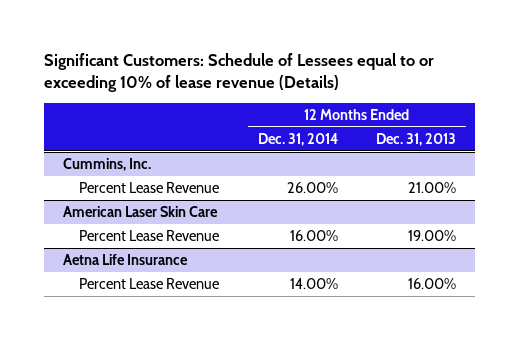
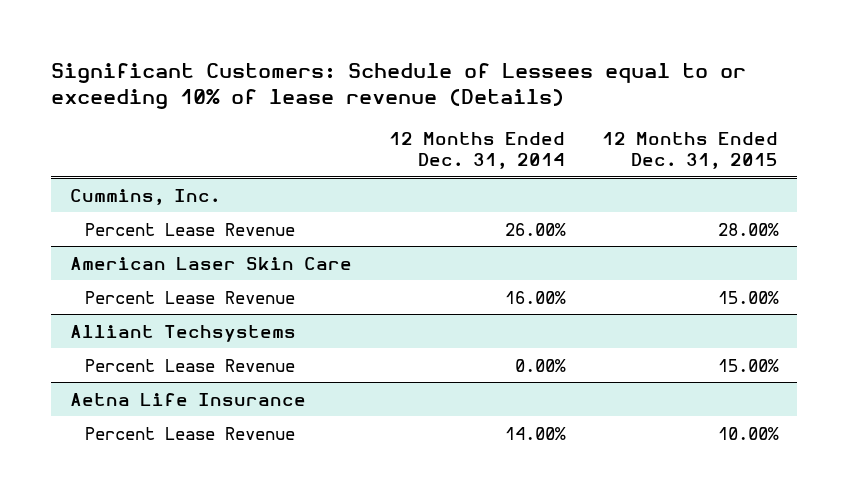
- | 12 Months Ended Dec. 31, 2014 | 12 Months Ended Dec. 31, 2013
+ | 12 Months Ended Dec. 31, 2014 | 12 Months Ended Dec. 31, 2015
+ Alliant Techsystems
+ Percent Lease Revenue | 0.00% | 15.00%

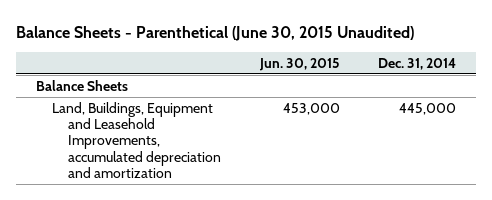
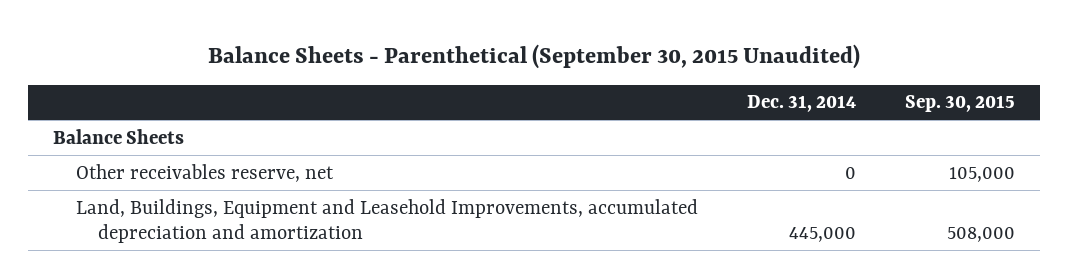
- Balance Sheets - Parenthetical (June 30, 2015 Unaudited)
+ Balance Sheets - Parenthetical (September 30, 2015 Unaudited)
- | Jun. 30, 2015 | Dec. 31, 2014
+ | Dec. 31, 2014 | Sep. 30, 2015
+ Other receivables reserve, net | 0 | 105,000

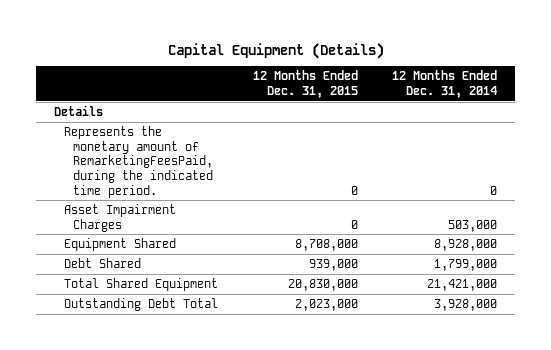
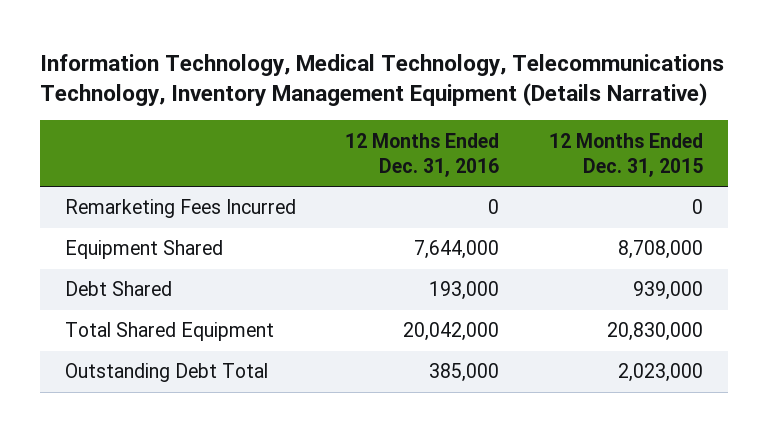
- Capital Equipment (Details)
+ Information Technology, Medical Technology, Telecommunications Technology, Inventory Management Equipment (Details Narrative)
- | 12 Months Ended Dec. 31, 2015 | 12 Months Ended Dec. 31, 2014
+ | 12 Months Ended Dec. 31, 2016 | 12 Months Ended Dec. 31, 2015
- Details
- Represents the monetary amount of RemarketingFeesPaid, during the indicated time period. | 0 | 0
- Asset Impairment Charges | 0 | 503,000
+ Remarketing Fees Incurred | 0 | 0

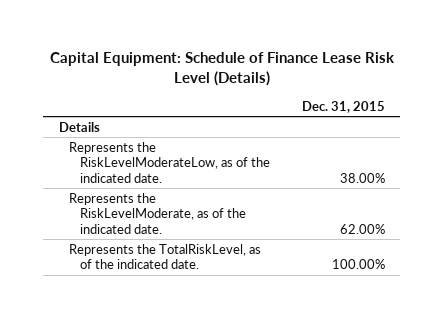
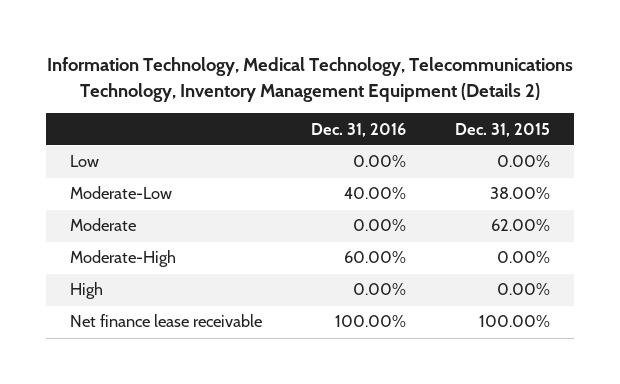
- Capital Equipment: Schedule of Finance Lease Risk Level (Details)
+ Information Technology, Medical Technology, Telecommunications Technology, Inventory Management Equipment (Details 2)
- | Dec. 31, 2015
+ | Dec. 31, 2016 | Dec. 31, 2015
- Details
- Represents the RiskLevelModerateLow, as of the indicated date. | 38.00%
- Represents the RiskLevelModerate, as of the indicated date. | 62.00%
- Represents the TotalRiskLevel, as of the indicated date. | 100.00%
+ Low | 0.00% | 0.00%
+ Moderate-Low | 40.00% | 38.00%
+ Moderate | 0.00% | 62.00%
+ Moderate-High | 60.00% | 0.00%
+ High | 0.00% | 0.00%
+ Net finance lease receivable | 100.00% | 100.00%

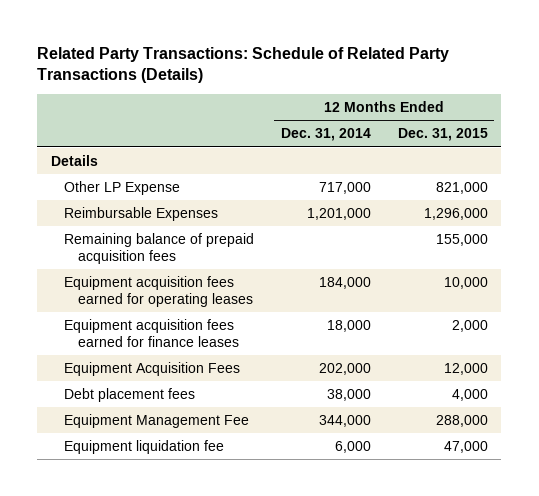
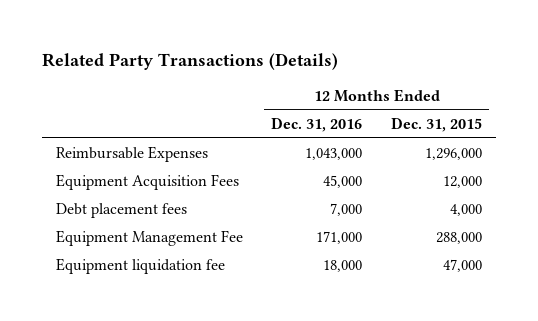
- Related Party Transactions: Schedule of Related Party Transactions (Details)
+ Related Party Transactions (Details)
- | 12 Months Ended Dec. 31, 2014 | 12 Months Ended Dec. 31, 2015
+ | 12 Months Ended Dec. 31, 2016 | 12 Months Ended Dec. 31, 2015
- Details
- Other LP Expense | 717,000 | 821,000
- Remaining balance of prepaid acquisition fees | | 155,000
- Equipment acquisition fees earned for operating leases | 184,000 | 10,000
- Equipment acquisition fees earned for finance leases | 18,000 | 2,000

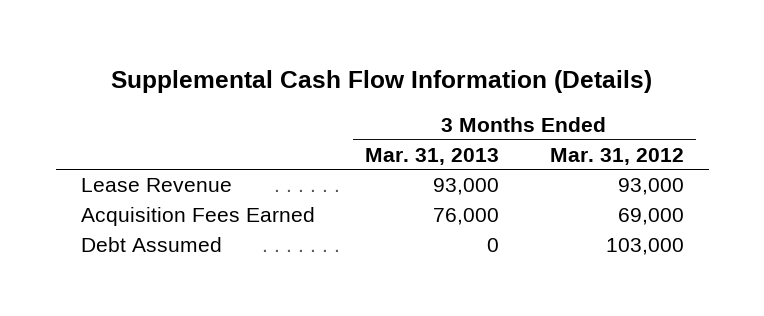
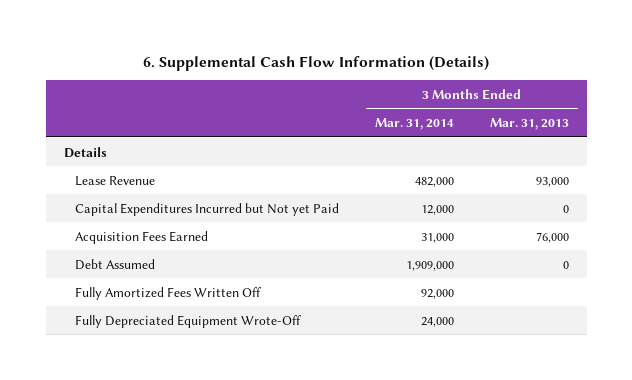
- Supplemental Cash Flow Information (Details)
+ 6. Supplemental Cash Flow Information (Details)
- | 3 Months Ended Mar. 31, 2013 | 3 Months Ended Mar. 31, 2012
+ | 3 Months Ended Mar. 31, 2014 | 3 Months Ended Mar. 31, 2013
+ Details
+ Capital Expenditures Incurred but Not yet Paid | 12,000 | 0
+ Fully Amortized Fees Written Off | 92,000 |
+ Fully Depreciated Equipment Wrote-Off | 24,000 |

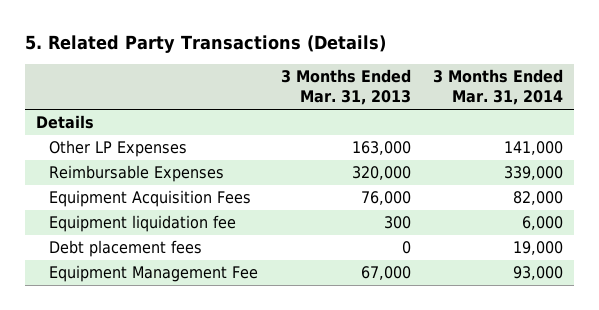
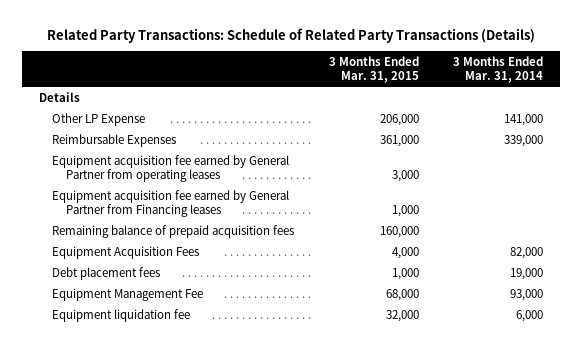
- 5. Related Party Transactions (Details)
+ Related Party Transactions: Schedule of Related Party Transactions (Details)
- | 3 Months Ended Mar. 31, 2013 | 3 Months Ended Mar. 31, 2014
+ | 3 Months Ended Mar. 31, 2015 | 3 Months Ended Mar. 31, 2014
- Other LP Expenses | 163,000 | 141,000
+ Other LP Expense | 206,000 | 141,000
+ Equipment acquisition fee earned by General Partner from operating leases | 3,000 |
+ Equipment acquisition fee earned by General Partner from Financing leases | 1,000 |
+ Remaining balance of prepaid acquisition fees | 160,000 |
moved down: Equipment liquidation fee | 32,000 | 6,000

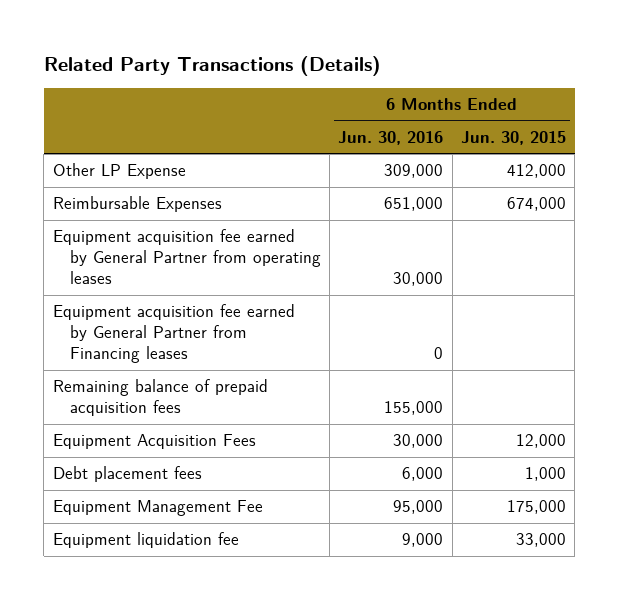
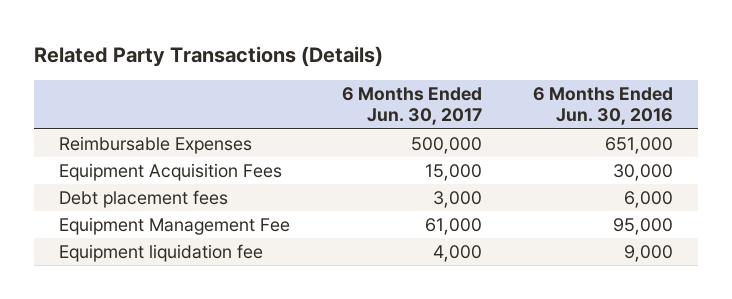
- | 6 Months Ended Jun. 30, 2016 | 6 Months Ended Jun. 30, 2015
+ | 6 Months Ended Jun. 30, 2017 | 6 Months Ended Jun. 30, 2016
- Other LP Expense | 309,000 | 412,000
- Equipment acquisition fee earned by General Partner from operating leases | 30,000 |
- Equipment acquisition fee earned by General Partner from Financing leases | 0 |
- Remaining balance of prepaid acquisition fees | 155,000 |

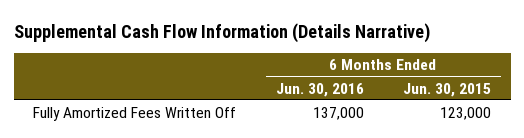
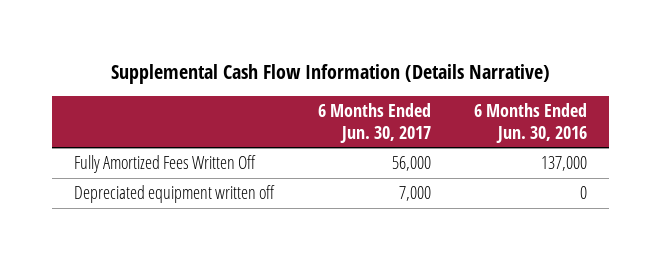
- | 6 Months Ended Jun. 30, 2016 | 6 Months Ended Jun. 30, 2015
+ | 6 Months Ended Jun. 30, 2017 | 6 Months Ended Jun. 30, 2016
+ Depreciated equipment written off | 7,000 | 0

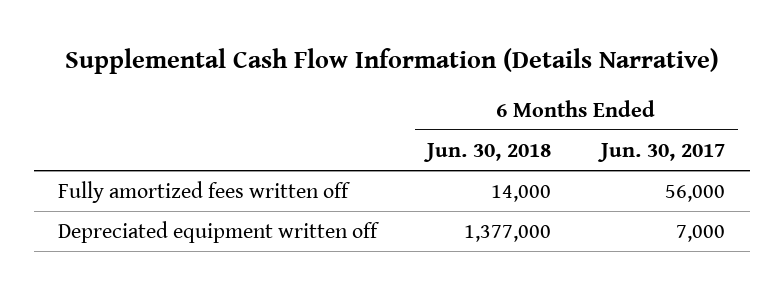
- | 6 Months Ended Jun. 30, 2017 | 6 Months Ended Jun. 30, 2016
+ | 6 Months Ended Jun. 30, 2018 | 6 Months Ended Jun. 30, 2017
- Fully Amortized Fees Written Off | 56,000 | 137,000
+ Fully amortized fees written off | 14,000 | 56,000

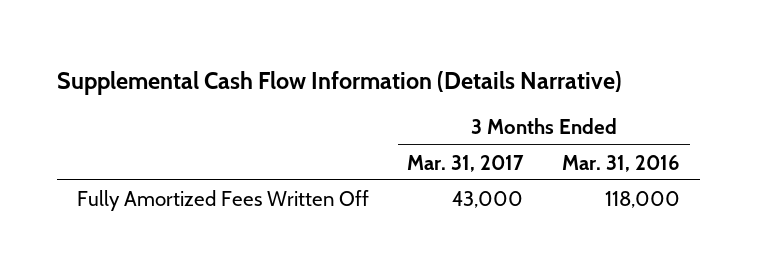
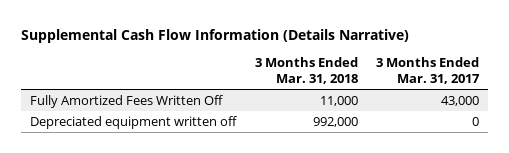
- | 3 Months Ended Mar. 31, 2017 | 3 Months Ended Mar. 31, 2016
+ | 3 Months Ended Mar. 31, 2018 | 3 Months Ended Mar. 31, 2017
+ Depreciated equipment written off | 992,000 | 0

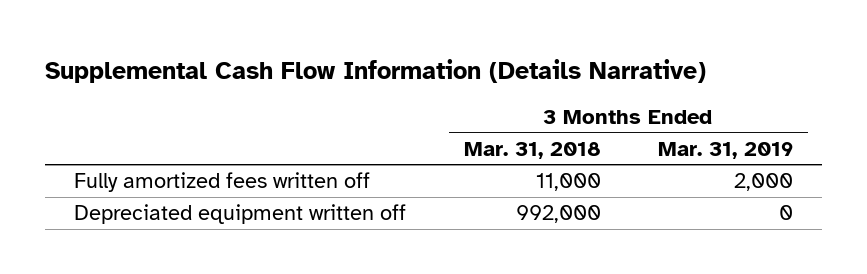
- | 3 Months Ended Mar. 31, 2018 | 3 Months Ended Mar. 31, 2017
+ | 3 Months Ended Mar. 31, 2018 | 3 Months Ended Mar. 31, 2019
- Fully Amortized Fees Written Off | 11,000 | 43,000
+ Fully amortized fees written off | 11,000 | 2,000

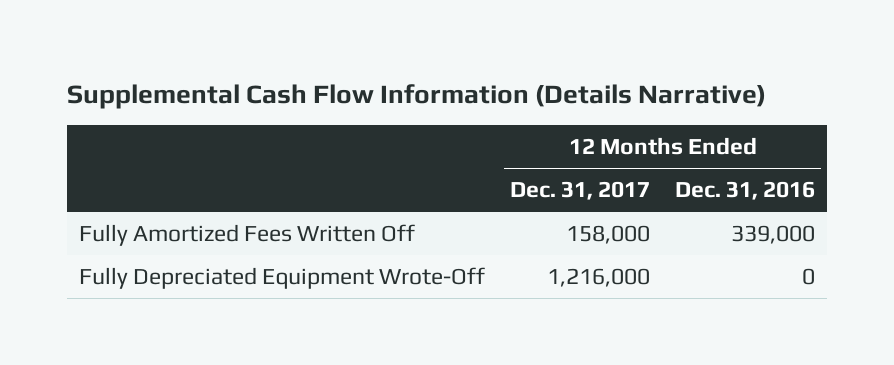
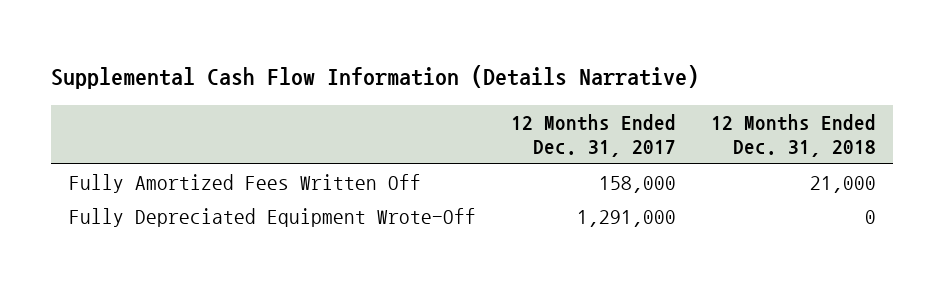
- | 12 Months Ended Dec. 31, 2017 | 12 Months Ended Dec. 31, 2016
+ | 12 Months Ended Dec. 31, 2017 | 12 Months Ended Dec. 31, 2018
- Fully Depreciated Equipment Wrote-Off | 1,216,000 | 0
+ Fully Depreciated Equipment Wrote-Off | 1,291,000 | 0

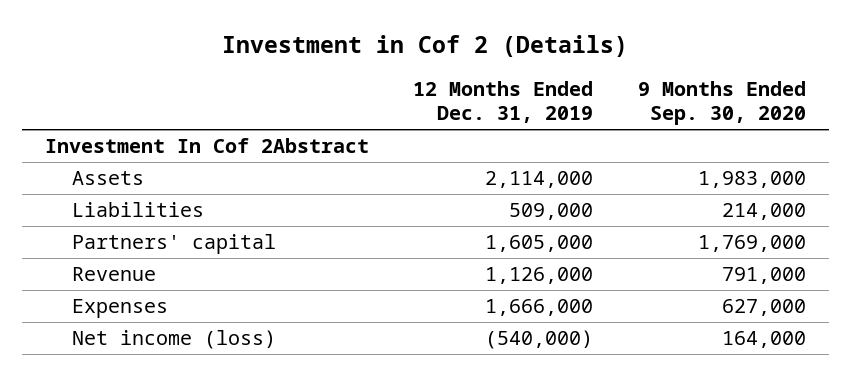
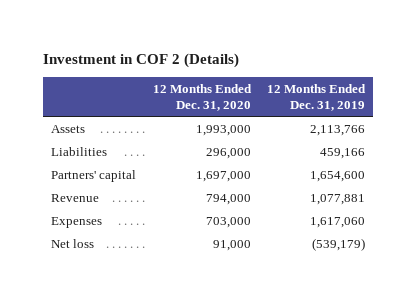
- Investment in Cof 2 (Details)
+ Investment in COF 2 (Details)
- | 12 Months Ended Dec. 31, 2019 | 9 Months Ended Sep. 30, 2020
+ | 12 Months Ended Dec. 31, 2020 | 12 Months Ended Dec. 31, 2019
- Investment In Cof 2Abstract
- Assets | 2,114,000 | 1,983,000
- Liabilities | 509,000 | 214,000
- Partners' capital | 1,605,000 | 1,769,000
- Revenue | 1,126,000 | 791,000
- Expenses | 1,666,000 | 627,000
- Net income (loss) | (540,000) | 164,000
+ Assets | 1,993,000 | 2,113,766
+ Liabilities | 296,000 | 459,166
+ Partners' capital | 1,697,000 | 1,654,600
+ Revenue | 794,000 | 1,077,881
+ Expenses | 703,000 | 1,617,060
+ Net loss | 91,000 | (539,179)

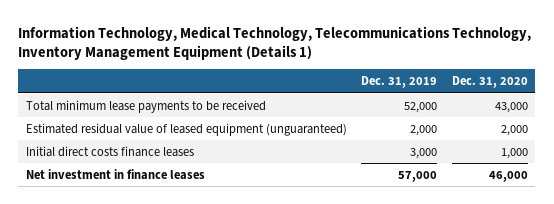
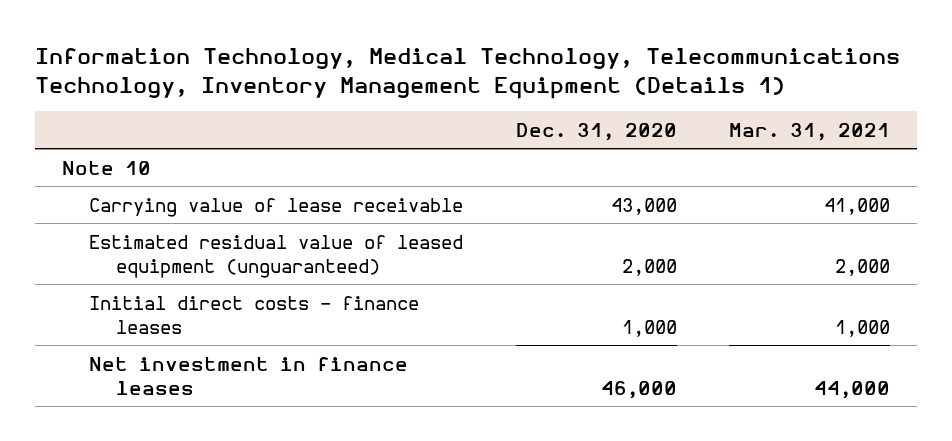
- | Dec. 31, 2019 | Dec. 31, 2020
+ | Dec. 31, 2020 | Mar. 31, 2021
- Total minimum lease payments to be received | 52,000 | 43,000
+ Note 10
+ Carrying value of lease receivable | 43,000 | 41,000
- Initial direct costs finance leases | 3,000 | 1,000
+ Initial direct costs - finance leases | 1,000 | 1,000

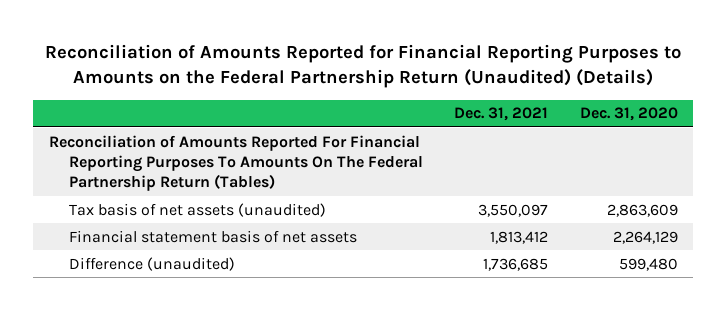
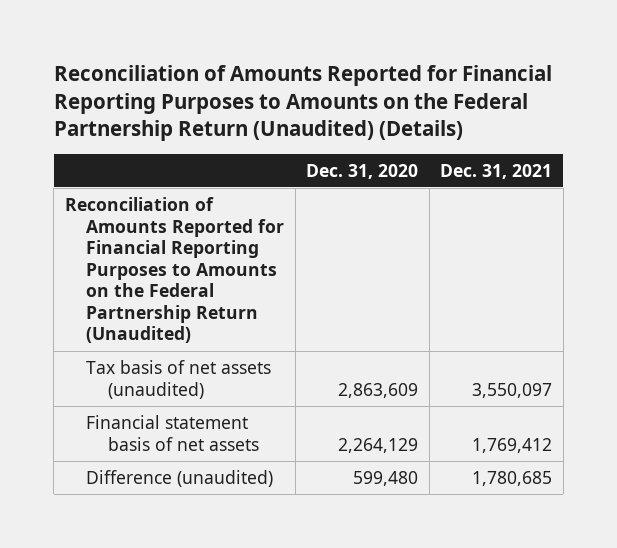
- | Dec. 31, 2021 | Dec. 31, 2020
+ | Dec. 31, 2020 | Dec. 31, 2021
- Reconciliation of Amounts Reported For Financial Reporting Purposes To Amounts On The Federal Partnership Return (Tables)
+ Reconciliation of Amounts Reported for Financial Reporting Purposes to Amounts on the Federal Partnership Return (Unaudited)
- Financial statement basis of net assets | 1,813,412 | 2,264,129
- Difference (unaudited) | 1,736,685 | 599,480
+ Financial statement basis of net assets | 2,264,129 | 1,769,412
+ Difference (unaudited) | 599,480 | 1,780,685

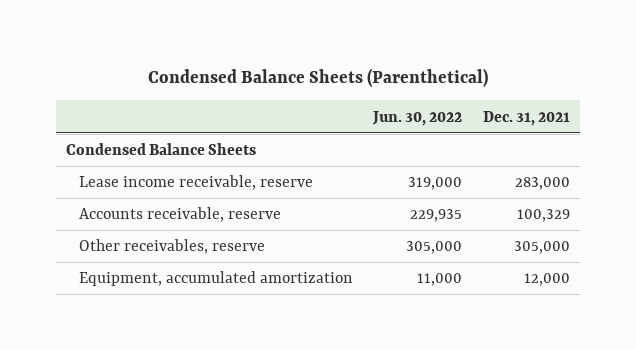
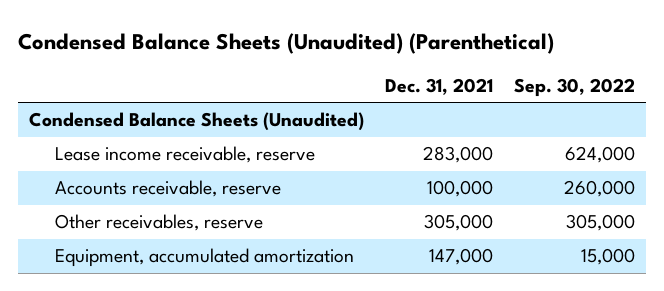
- Condensed Balance Sheets (Parenthetical)
+ Condensed Balance Sheets (Unaudited) (Parenthetical)
- | Jun. 30, 2022 | Dec. 31, 2021
+ | Dec. 31, 2021 | Sep. 30, 2022
- Condensed Balance Sheets
+ Condensed Balance Sheets (Unaudited)
- Accounts receivable, reserve | 229,935 | 100,329
+ Accounts receivable, reserve | 100,000 | 260,000
- Equipment, accumulated amortization | 11,000 | 12,000
+ Equipment, accumulated amortization | 147,000 | 15,000

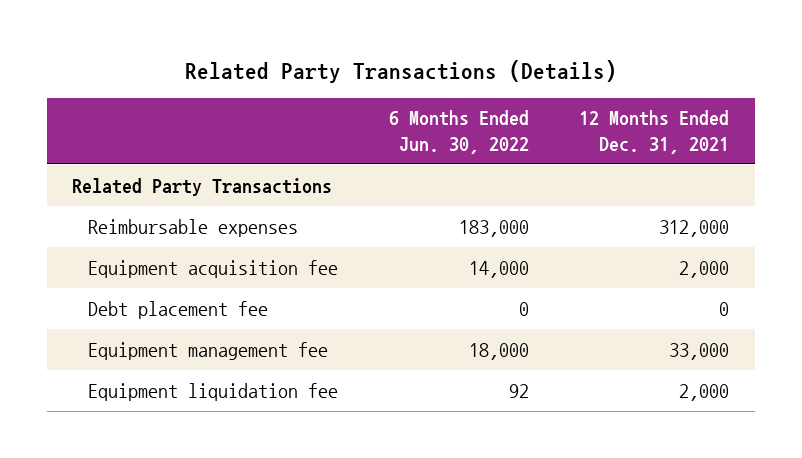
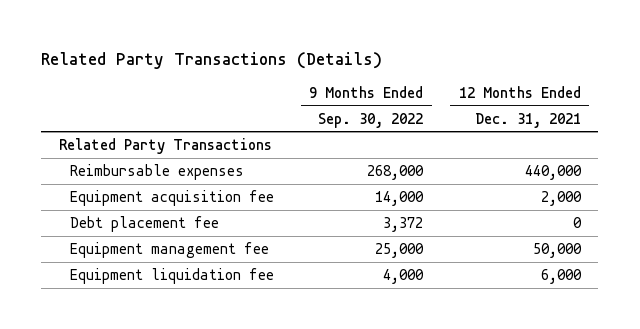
- | 6 Months Ended Jun. 30, 2022 | 12 Months Ended Dec. 31, 2021
+ | 9 Months Ended Sep. 30, 2022 | 12 Months Ended Dec. 31, 2021
- Reimbursable expenses | 183,000 | 312,000
+ Reimbursable expenses | 268,000 | 440,000
- Equipment management fee | 18,000 | 33,000
- Equipment liquidation fee | 92 | 2,000
+ Equipment management fee | 25,000 | 50,000
+ Equipment liquidation fee | 4,000 | 6,000

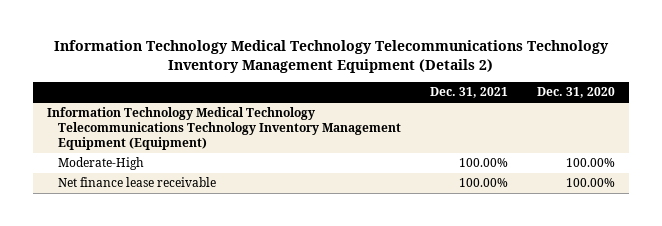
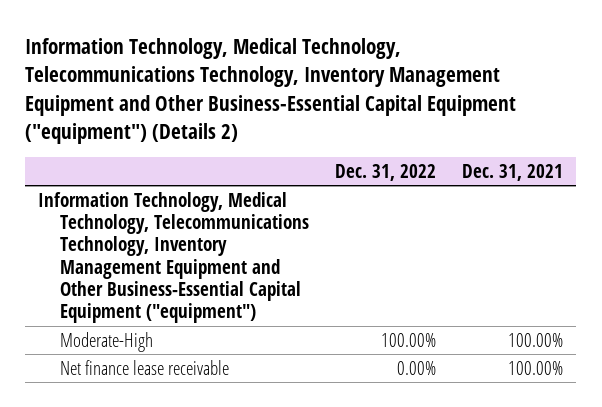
- Information Technology Medical Technology Telecommunications Technology Inventory Management Equipment (Details 2)
+ Information Technology, Medical Technology, Telecommunications Technology, Inventory Management Equipment and Other Business-Essential Capital Equipment ("equipment") (Details 2)
- | Dec. 31, 2021 | Dec. 31, 2020
+ | Dec. 31, 2022 | Dec. 31, 2021
- Information Technology Medical Technology Telecommunications Technology Inventory Management Equipment (Equipment)
+ Information Technology, Medical Technology, Telecommunications Technology, Inventory Management Equipment and Other Business-Essential Capital Equipment ("equipment")

